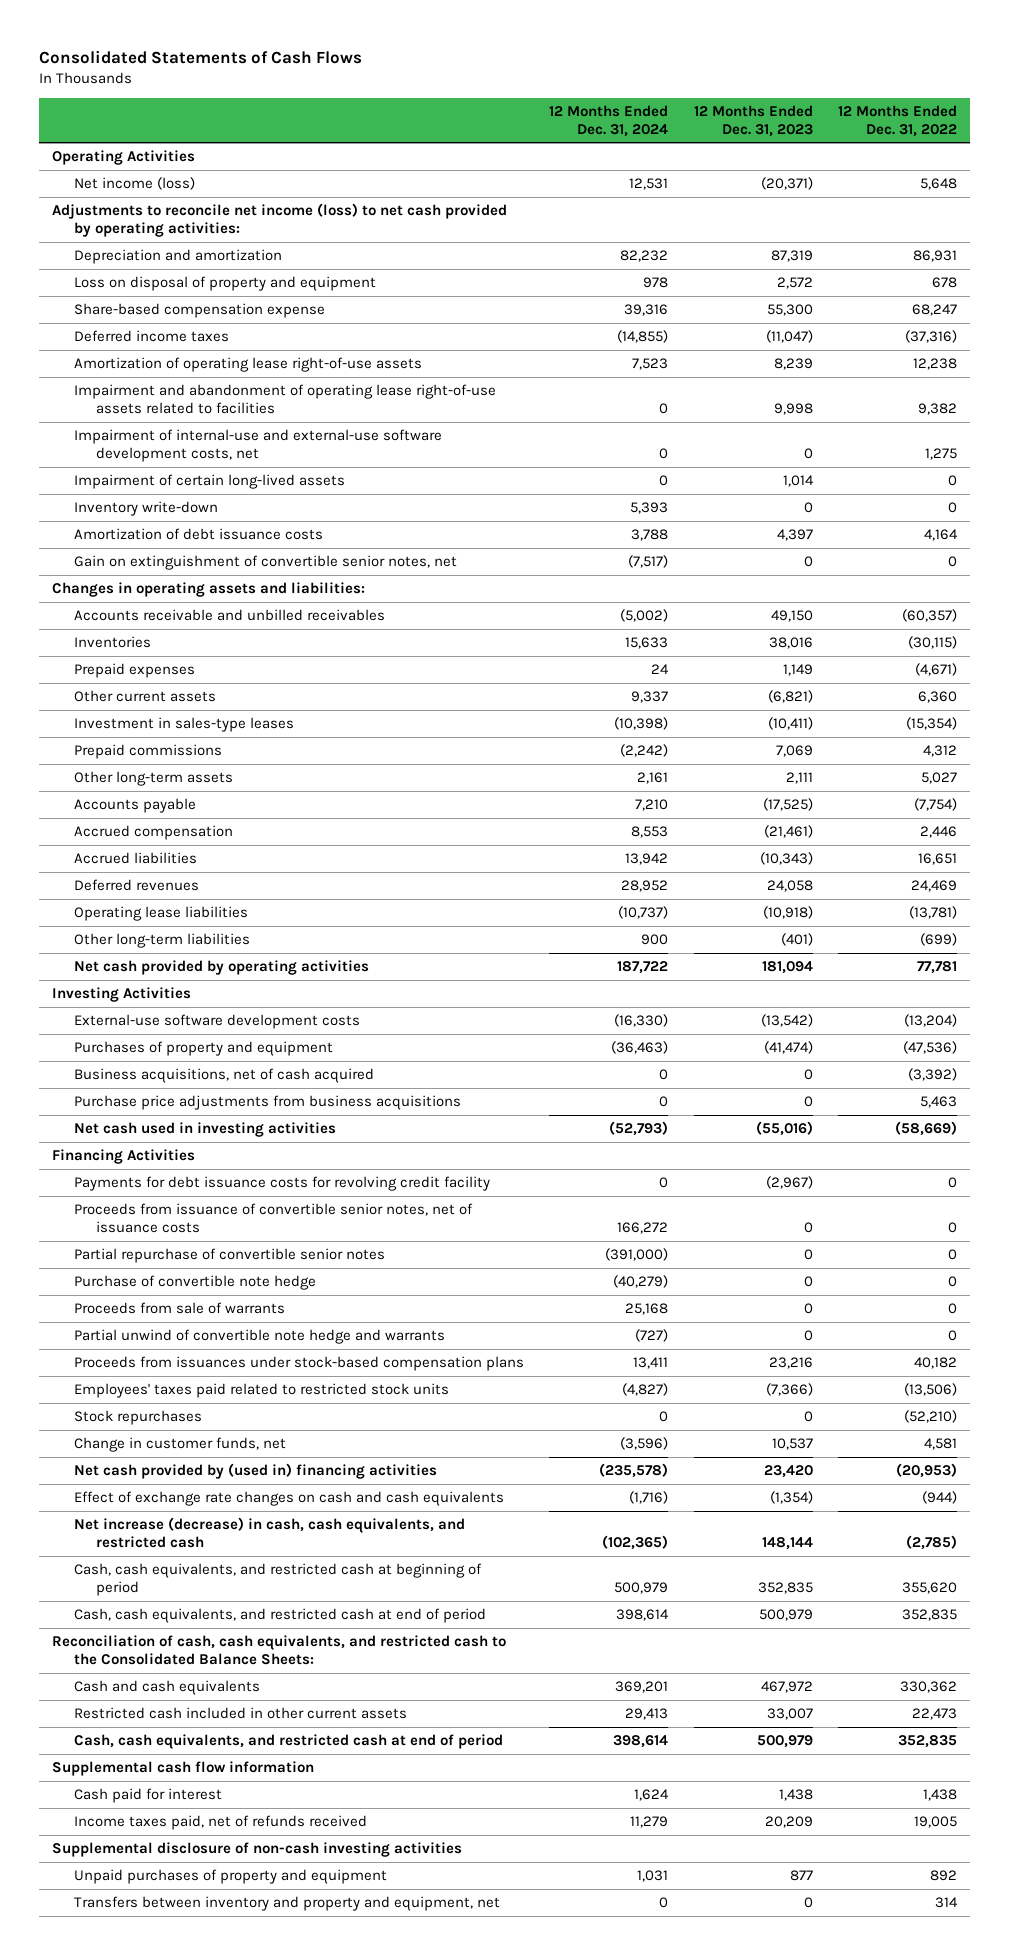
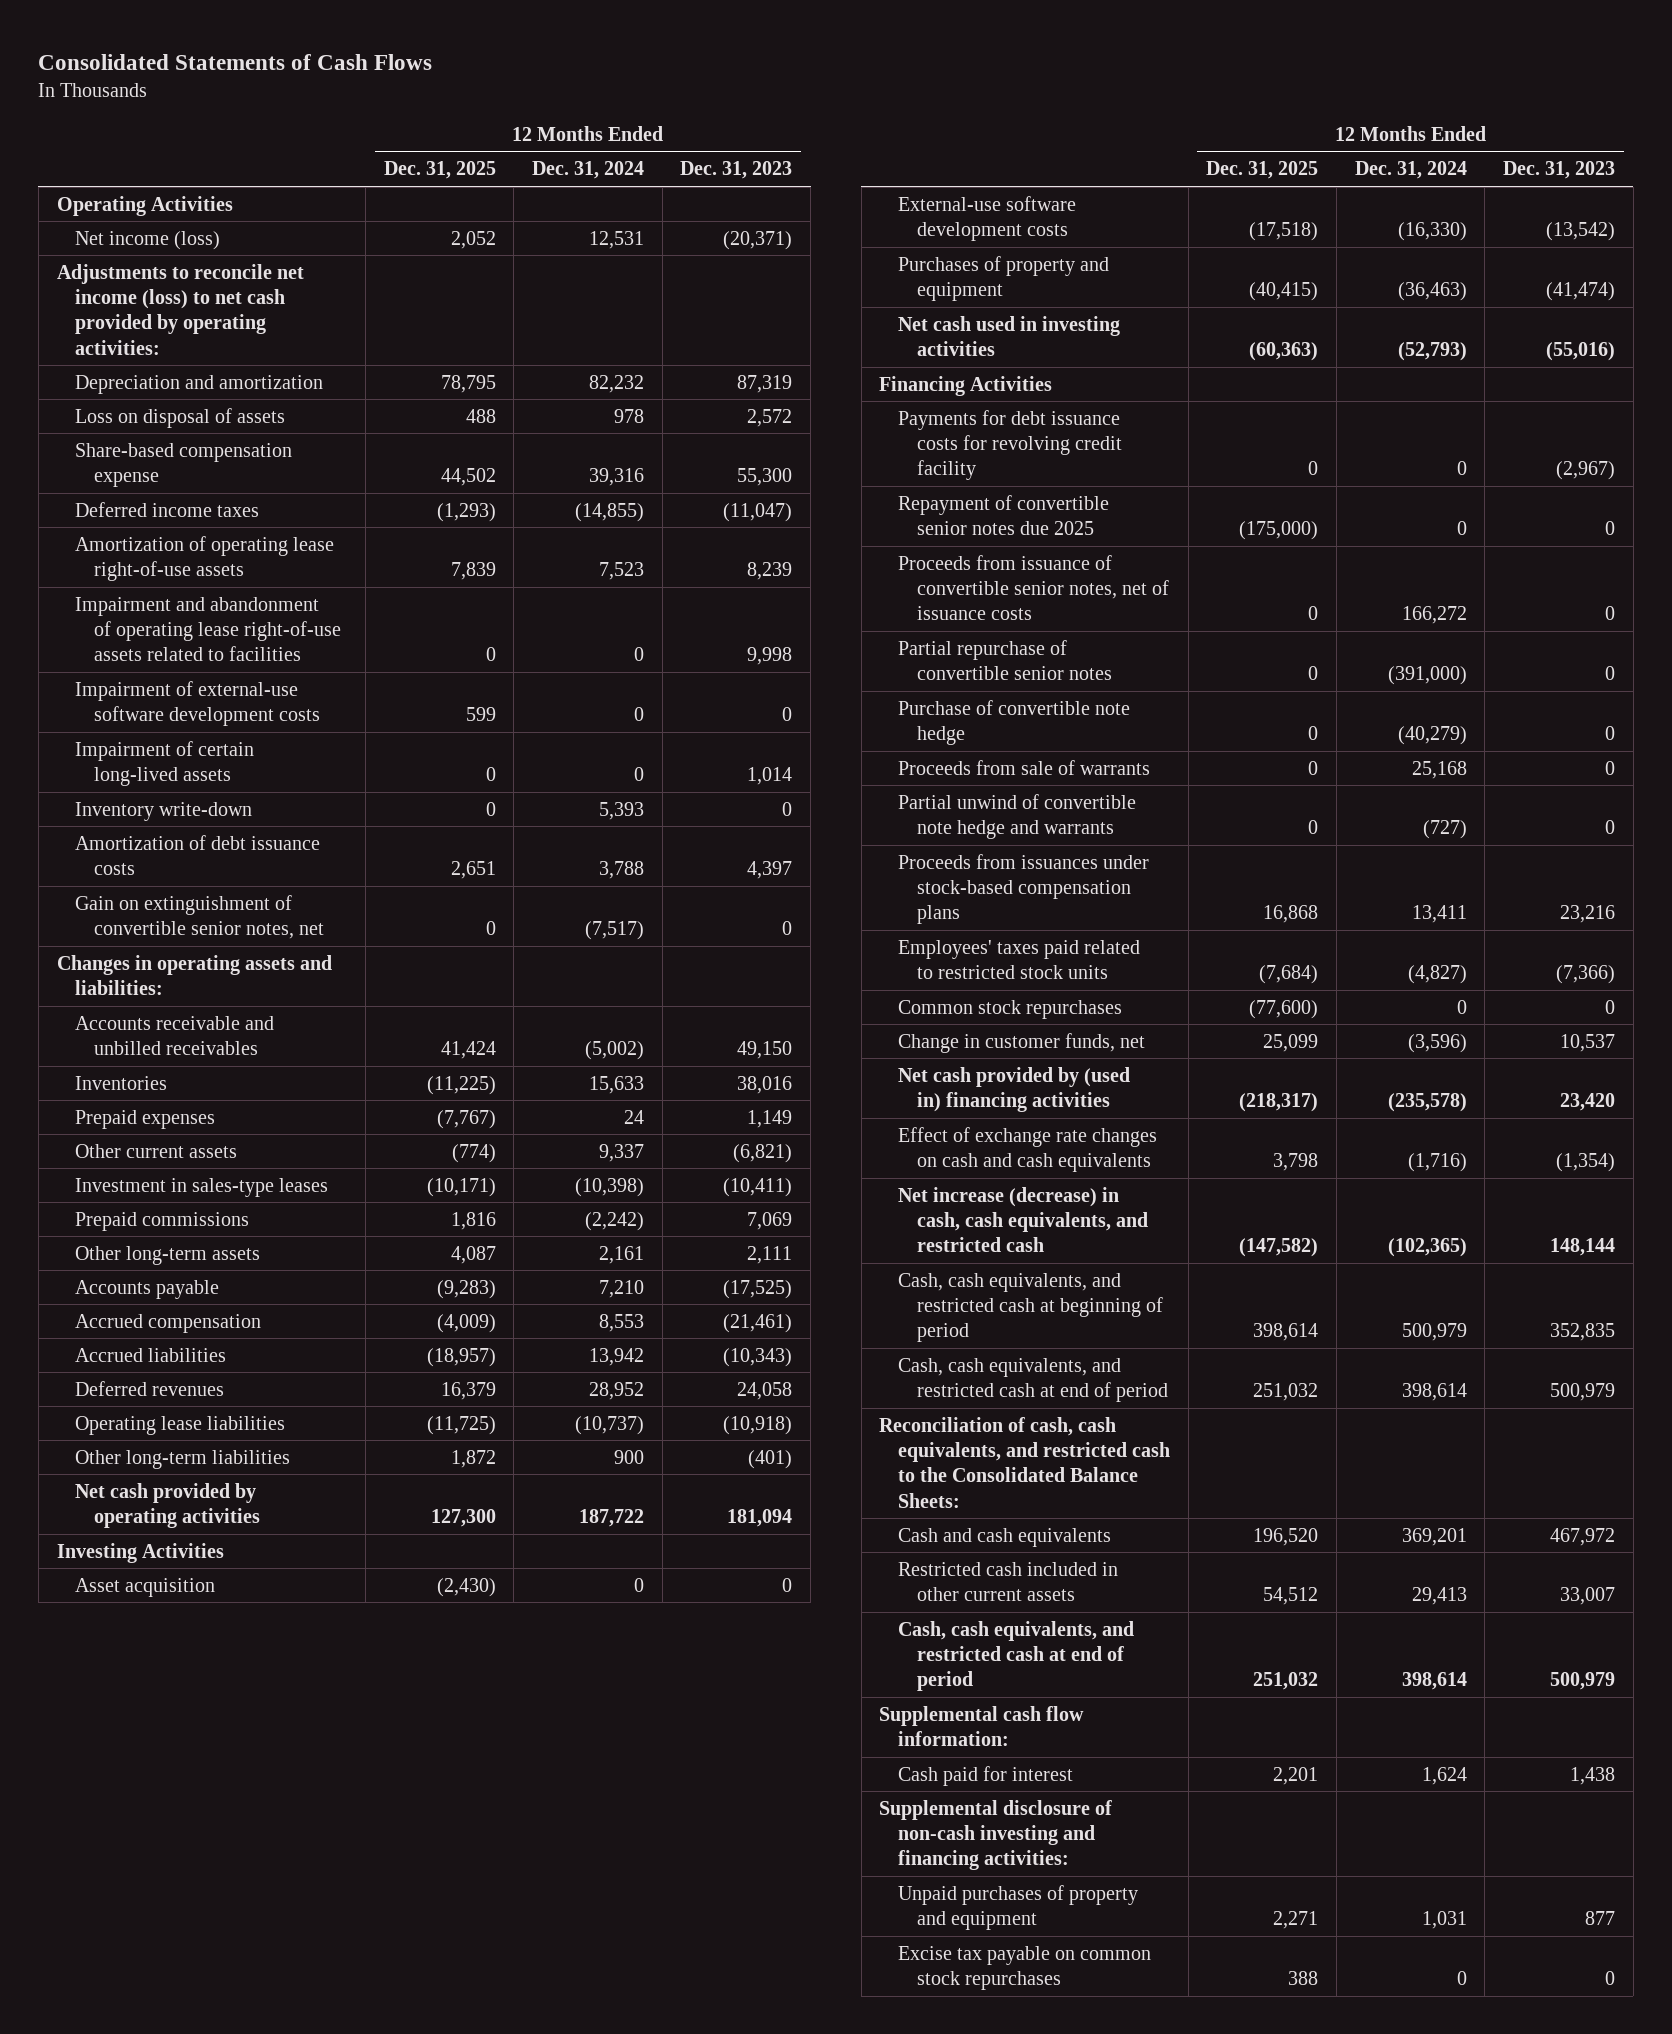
- | 12 Months Ended Dec. 31, 2024 | 12 Months Ended Dec. 31, 2023 | 12 Months Ended Dec. 31, 2022
+ | 12 Months Ended Dec. 31, 2025 | 12 Months Ended Dec. 31, 2024 | 12 Months Ended Dec. 31, 2023
- Loss on disposal of property and equipment | 978 | 2,572 | 678
+ Loss on disposal of assets | 488 | 978 | 2,572
- Impairment of internal-use and external-use software development costs, net | 0 | 0 | 1,275
+ Impairment of external-use software development costs | 599 | 0 | 0
+ Asset acquisition | (2,430) | 0 | 0
- Business acquisitions, net of cash acquired | 0 | 0 | (3,392)
- Purchase price adjustments from business acquisitions | 0 | 0 | 5,463
+ Repayment of convertible senior notes due 2025 | (175,000) | 0 | 0
- Stock repurchases | 0 | 0 | (52,210)
+ Common stock repurchases | (77,600) | 0 | 0
- Supplemental cash flow information
+ Supplemental cash flow information:
- Income taxes paid, net of refunds received | 11,279 | 20,209 | 19,005
- Supplemental disclosure of non-cash investing activities
+ Supplemental disclosure of non-cash investing and financing activities:
- Transfers between inventory and property and equipment, net | 0 | 0 | 314
+ Excise tax payable on common stock repurchases | 388 | 0 | 0

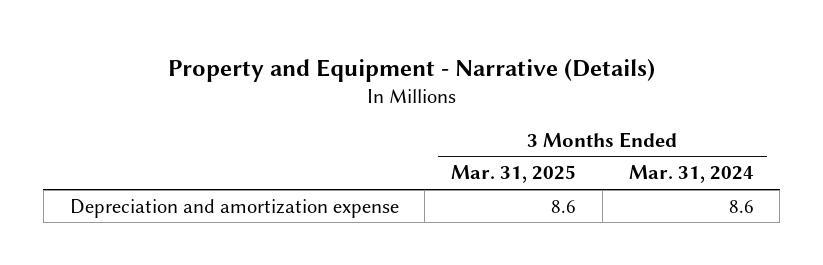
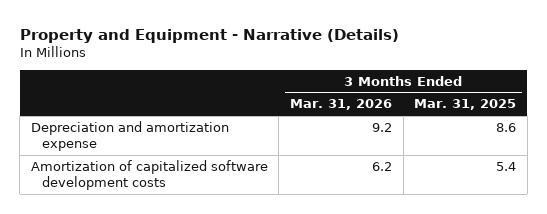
- | 3 Months Ended Mar. 31, 2025 | 3 Months Ended Mar. 31, 2024
+ | 3 Months Ended Mar. 31, 2026 | 3 Months Ended Mar. 31, 2025
+ Amortization of capitalized software development costs | 6.2 | 5.4

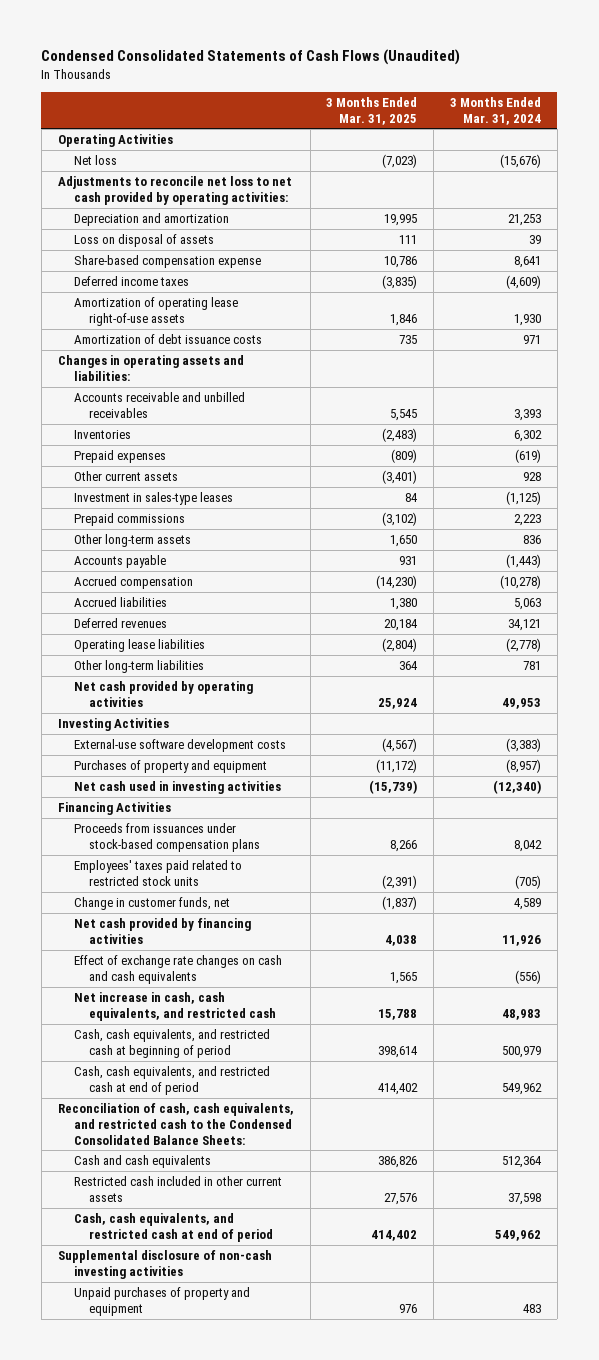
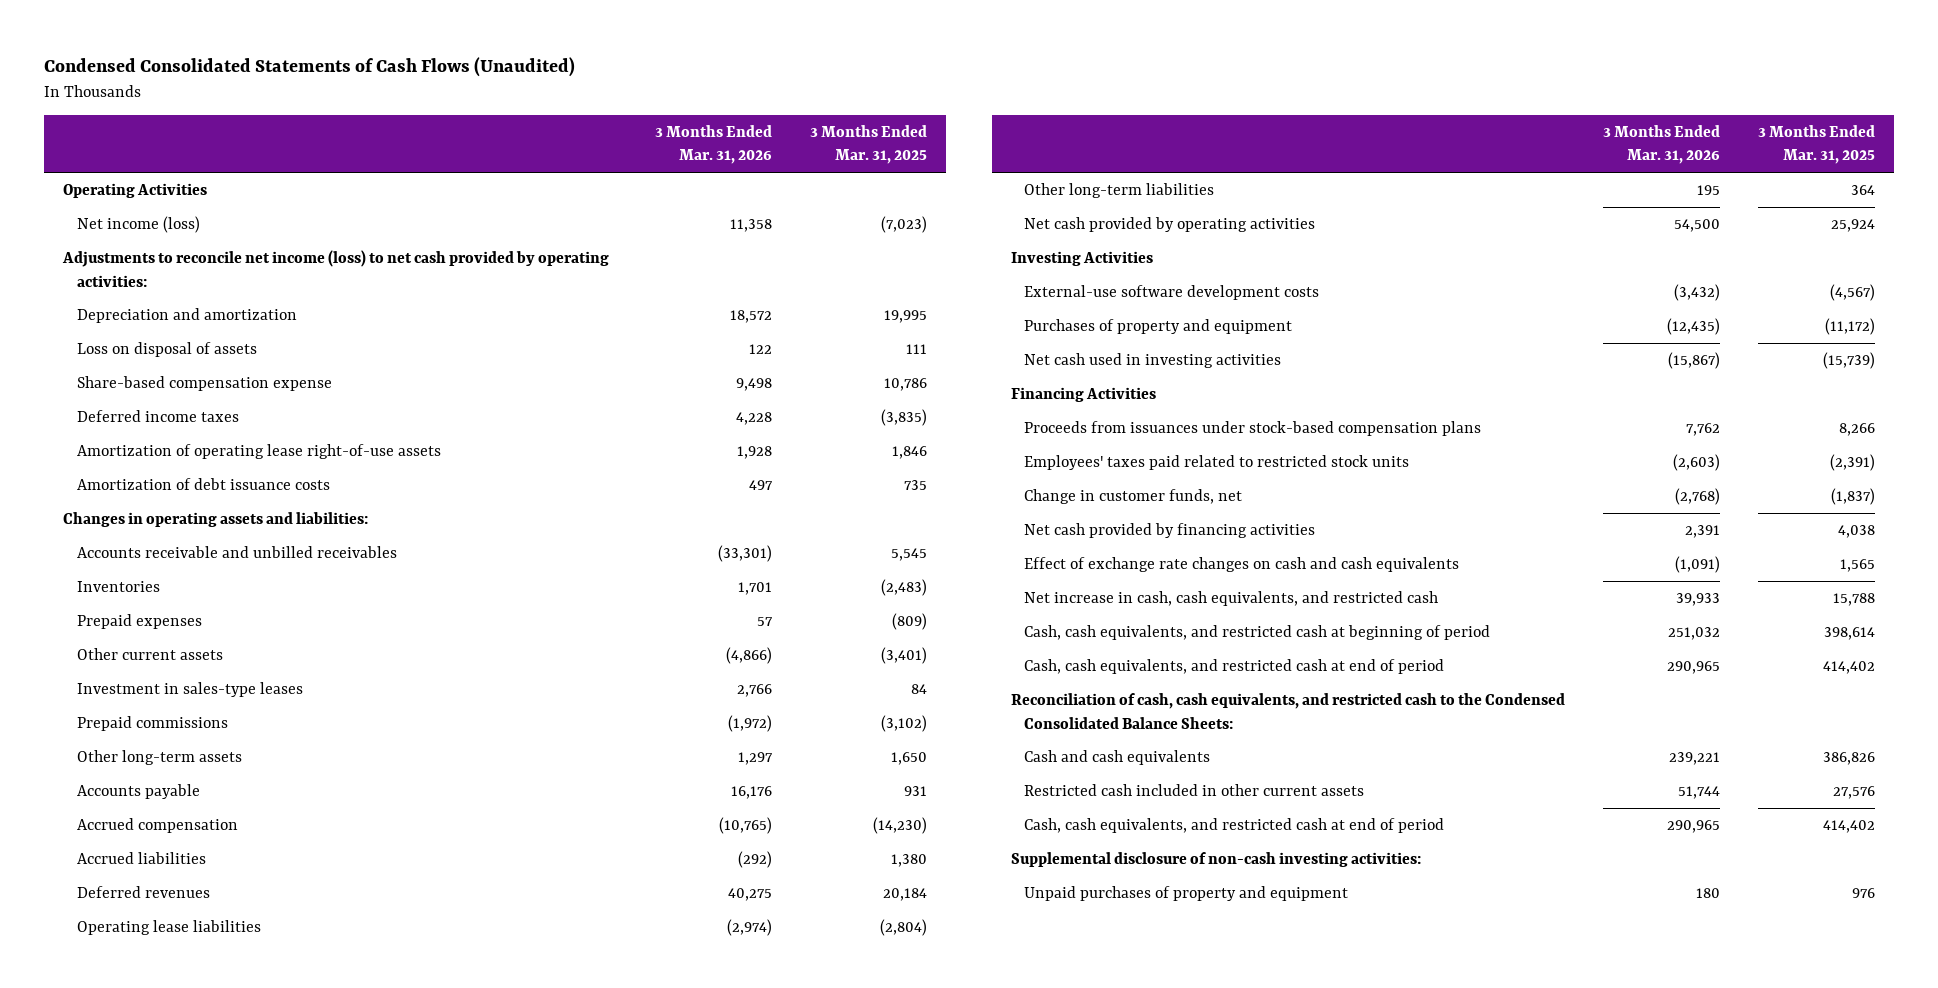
- | 3 Months Ended Mar. 31, 2025 | 3 Months Ended Mar. 31, 2024
+ | 3 Months Ended Mar. 31, 2026 | 3 Months Ended Mar. 31, 2025
- Net loss | (7,023) | (15,676)
- Adjustments to reconcile net loss to net cash provided by operating activities:
+ Net income (loss) | 11,358 | (7,023)
+ Adjustments to reconcile net income (loss) to net cash provided by operating activities:
- Supplemental disclosure of non-cash investing activities
+ Supplemental disclosure of non-cash investing activities:

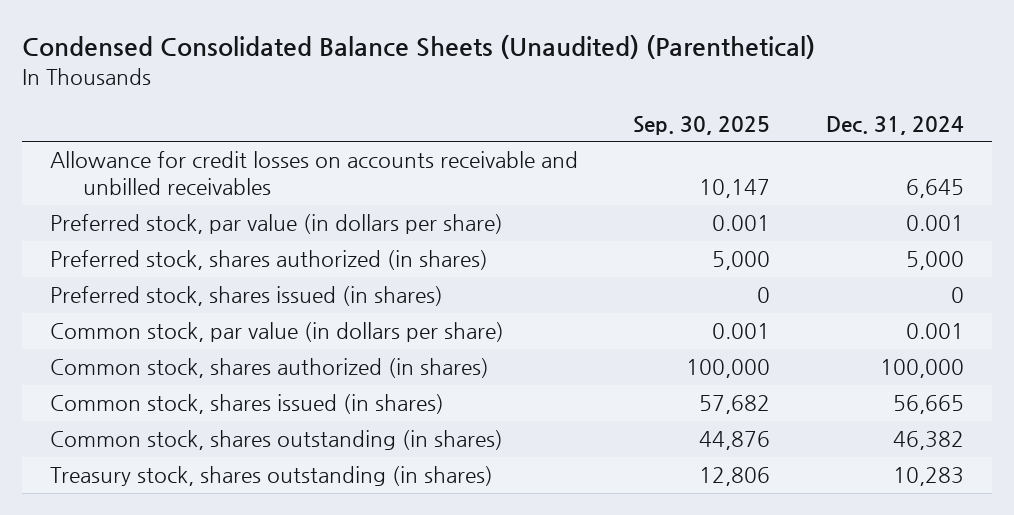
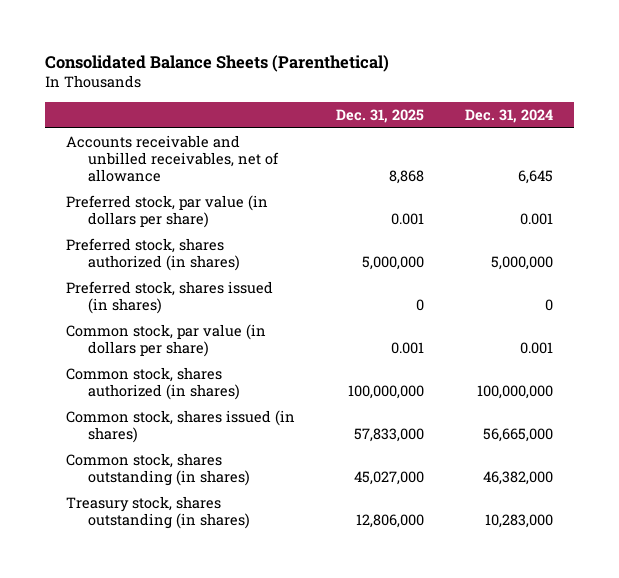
- Condensed Consolidated Balance Sheets (Unaudited) (Parenthetical)
+ Consolidated Balance Sheets (Parenthetical)
- | Sep. 30, 2025 | Dec. 31, 2024
+ | Dec. 31, 2025 | Dec. 31, 2024
- Allowance for credit losses on accounts receivable and unbilled receivables | 10,147 | 6,645
+ Accounts receivable and unbilled receivables, net of allowance | 8,868 | 6,645
- Preferred stock, shares authorized (in shares) | 5,000 | 5,000
+ Preferred stock, shares authorized (in shares) | 5,000,000 | 5,000,000
- Common stock, shares authorized (in shares) | 100,000 | 100,000
- Common stock, shares issued (in shares) | 57,682 | 56,665
- Common stock, shares outstanding (in shares) | 44,876 | 46,382
- Treasury stock, shares outstanding (in shares) | 12,806 | 10,283
+ Common stock, shares authorized (in shares) | 100,000,000 | 100,000,000
+ Common stock, shares issued (in shares) | 57,833,000 | 56,665,000
+ Common stock, shares outstanding (in shares) | 45,027,000 | 46,382,000
+ Treasury stock, shares outstanding (in shares) | 12,806,000 | 10,283,000

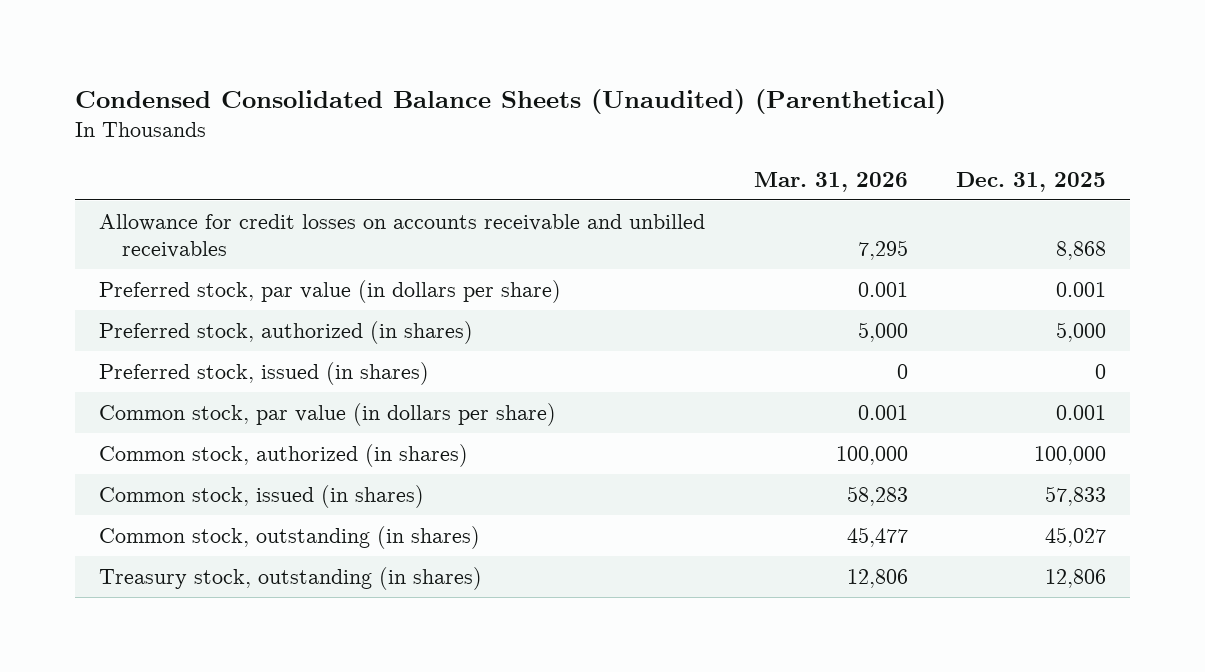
- Consolidated Balance Sheets (Parenthetical)
+ Condensed Consolidated Balance Sheets (Unaudited) (Parenthetical)
- | Dec. 31, 2025 | Dec. 31, 2024
+ | Mar. 31, 2026 | Dec. 31, 2025
- Accounts receivable and unbilled receivables, net of allowance | 8,868 | 6,645
+ Allowance for credit losses on accounts receivable and unbilled receivables | 7,295 | 8,868
- Preferred stock, shares authorized (in shares) | 5,000,000 | 5,000,000
- Preferred stock, shares issued (in shares) | 0 | 0
+ Preferred stock, authorized (in shares) | 5,000 | 5,000
+ Preferred stock, issued (in shares) | 0 | 0
- Common stock, shares authorized (in shares) | 100,000,000 | 100,000,000
- Common stock, shares issued (in shares) | 57,833,000 | 56,665,000
- Common stock, shares outstanding (in shares) | 45,027,000 | 46,382,000
- Treasury stock, shares outstanding (in shares) | 12,806,000 | 10,283,000
+ Common stock, authorized (in shares) | 100,000 | 100,000
+ Common stock, issued (in shares) | 58,283 | 57,833
+ Common stock, outstanding (in shares) | 45,477 | 45,027
+ Treasury stock, outstanding (in shares) | 12,806 | 12,806

